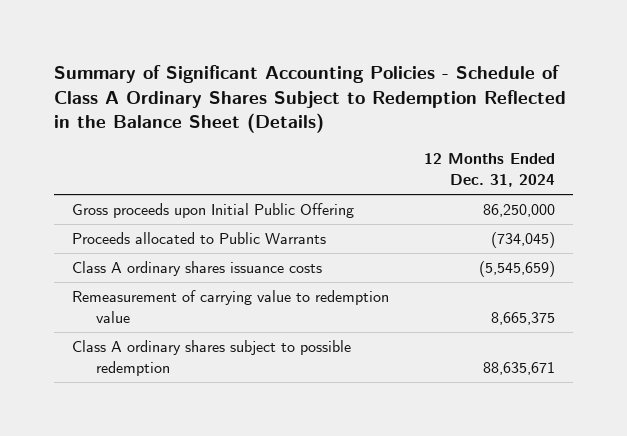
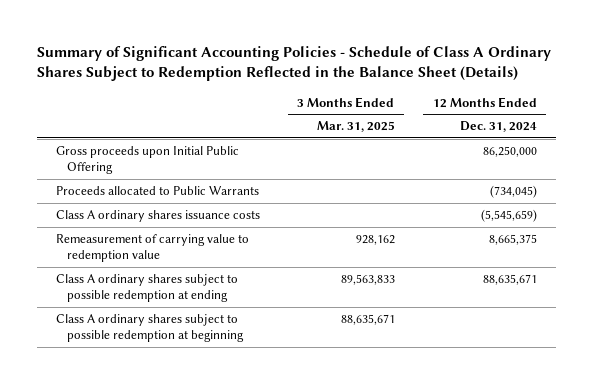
- | 12 Months Ended Dec. 31, 2024
+ | 3 Months Ended Mar. 31, 2025 | 12 Months Ended Dec. 31, 2024
- Class A ordinary shares subject to possible redemption | 88,635,671
+ Class A ordinary shares subject to possible redemption at ending | 89,563,833 | 88,635,671
+ Class A ordinary shares subject to possible redemption at beginning | 88,635,671 |

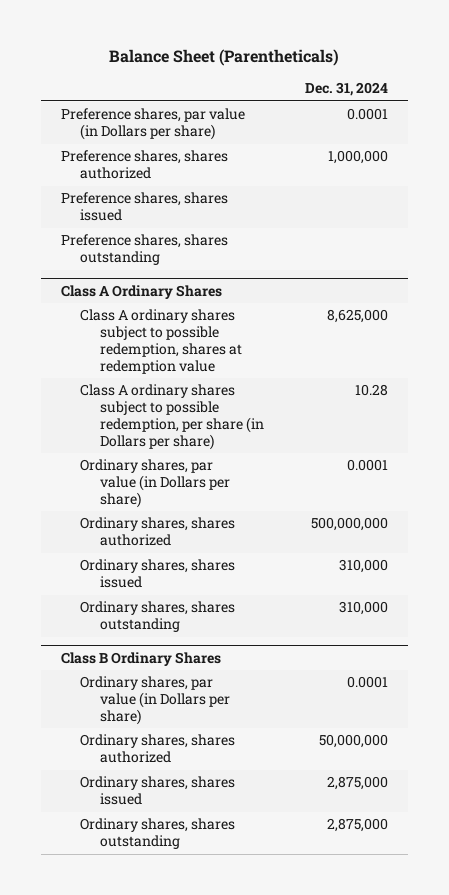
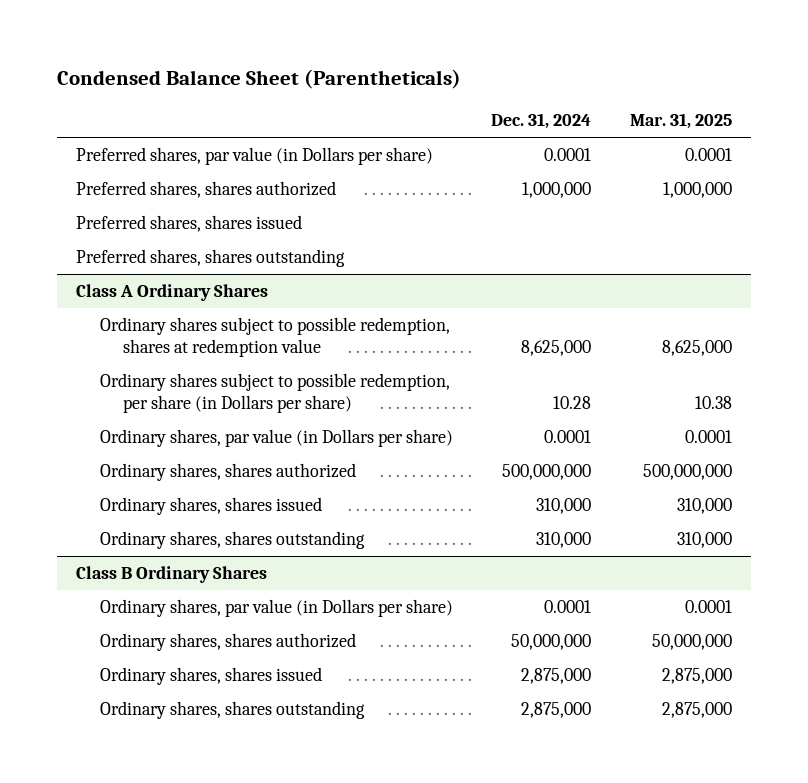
- Balance Sheet (Parentheticals)
+ Condensed Balance Sheet (Parentheticals)
- | Dec. 31, 2024
+ | Dec. 31, 2024 | Mar. 31, 2025
- Preference shares, par value (in Dollars per share) | 0.0001
- Preference shares, shares authorized | 1,000,000
- Preference shares, shares issued
- Preference shares, shares outstanding
+ Preferred shares, par value (in Dollars per share) | 0.0001 | 0.0001
+ Preferred shares, shares authorized | 1,000,000 | 1,000,000
+ Preferred shares, shares issued
+ Preferred shares, shares outstanding
@ Class A Ordinary Shares
- Class A ordinary shares subject to possible redemption, shares at redemption value | 8,625,000
- Class A ordinary shares subject to possible redemption, per share (in Dollars per share) | 10.28
+ Ordinary shares subject to possible redemption, shares at redemption value | 8,625,000 | 8,625,000
+ Ordinary shares subject to possible redemption, per share (in Dollars per share) | 10.28 | 10.38

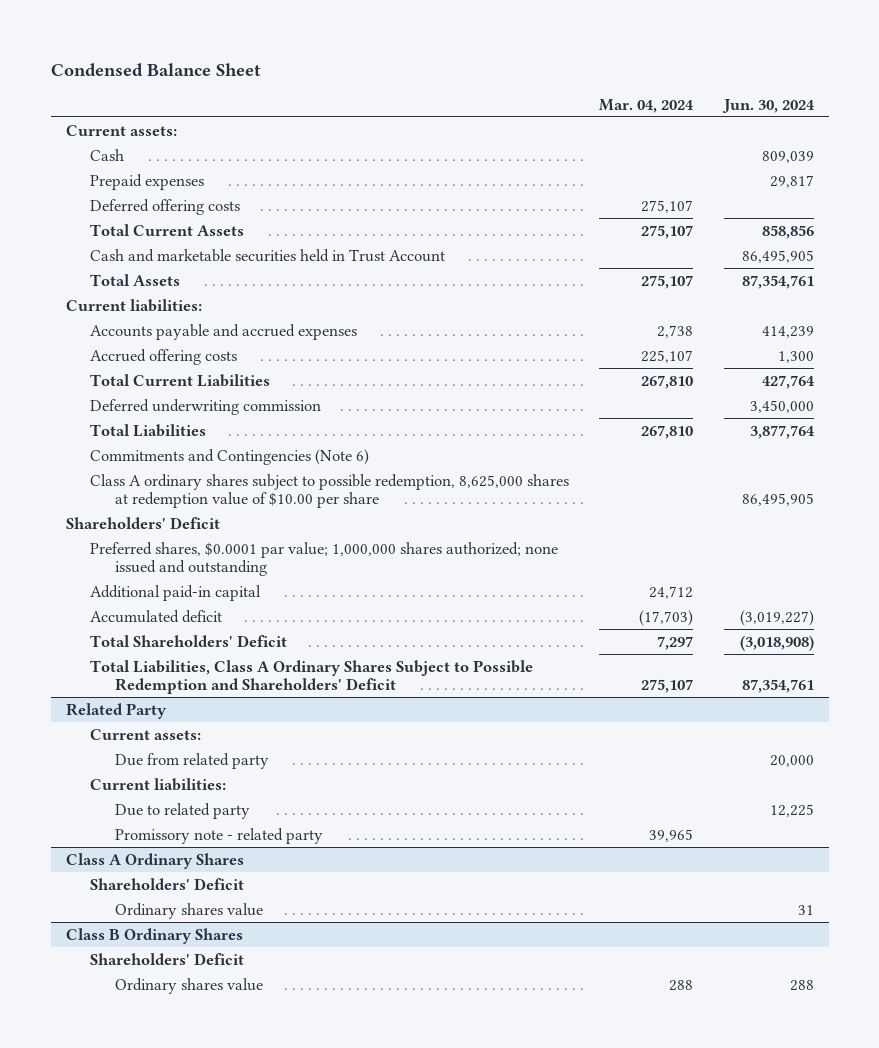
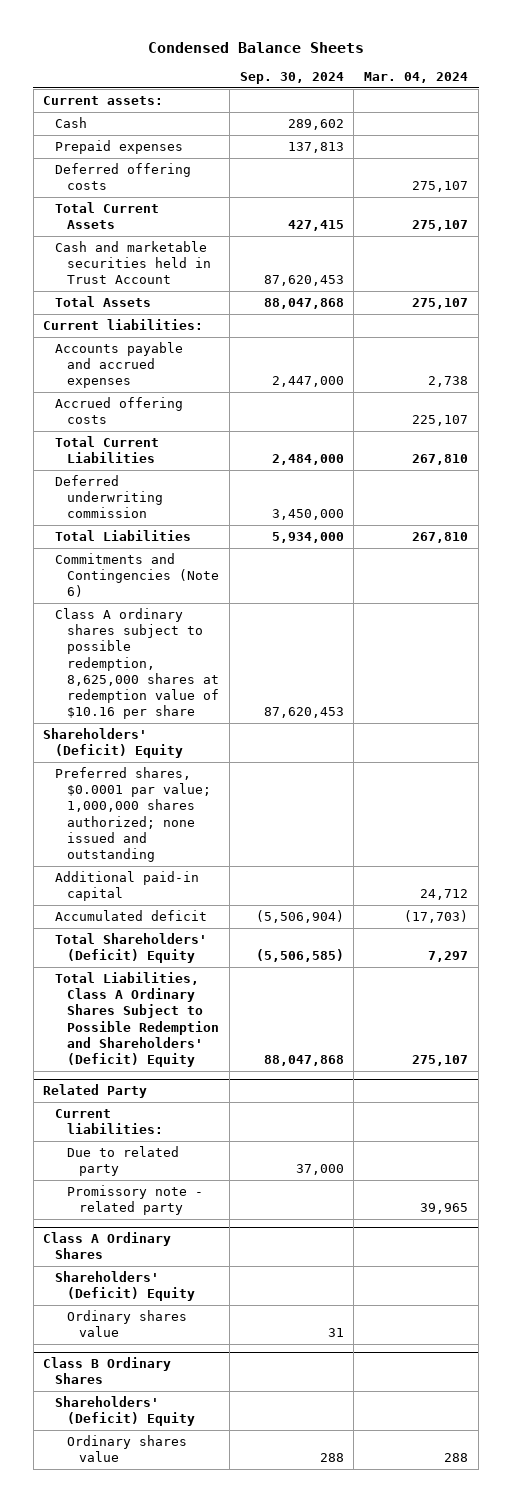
- Condensed Balance Sheet
+ Condensed Balance Sheets
- | Mar. 04, 2024 | Jun. 30, 2024
+ | Sep. 30, 2024 | Mar. 04, 2024
- Class A ordinary shares subject to possible redemption, 8,625,000 shares at redemption value of $10.00 per share | | 86,495,905
- Shareholders' Deficit
+ Class A ordinary shares subject to possible redemption, 8,625,000 shares at redemption value of $10.16 per share | 87,620,453 |
+ Shareholders' (Deficit) Equity
- Total Shareholders' Deficit | 7,297 | (3,018,908)
- Total Liabilities, Class A Ordinary Shares Subject to Possible Redemption and Shareholders' Deficit | 275,107 | 87,354,761
+ Total Shareholders' (Deficit) Equity | (5,506,585) | 7,297
+ Total Liabilities, Class A Ordinary Shares Subject to Possible Redemption and Shareholders' (Deficit) Equity | 88,047,868 | 275,107
@ Related Party
- Current assets:
- Due from related party | | 20,000
@ Class A Ordinary Shares
- Shareholders' Deficit
+ Shareholders' (Deficit) Equity
@ Class B Ordinary Shares
- Shareholders' Deficit
+ Shareholders' (Deficit) Equity

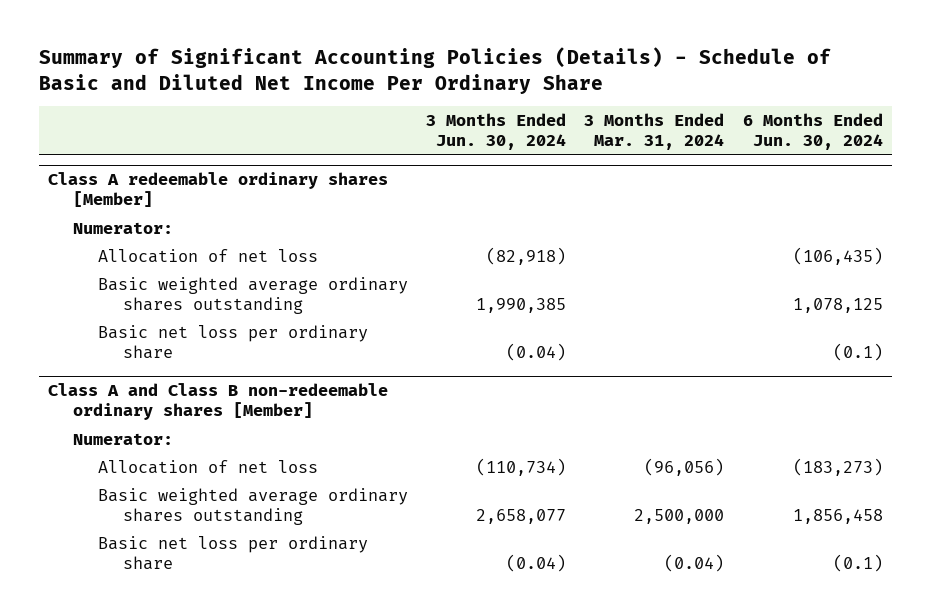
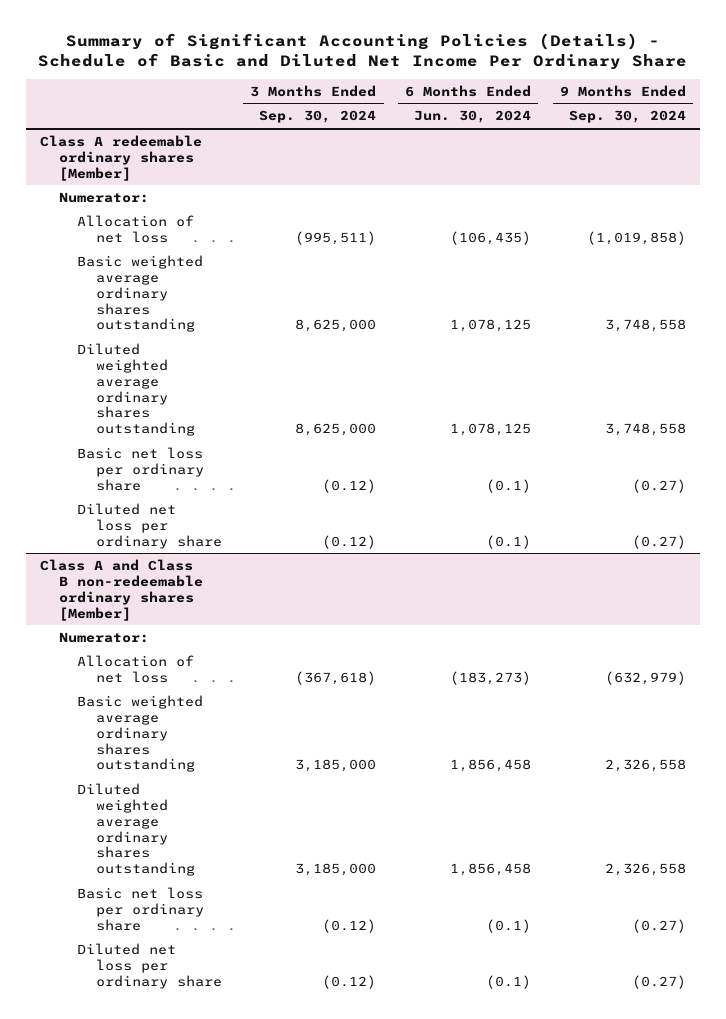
- | 3 Months Ended Jun. 30, 2024 | 3 Months Ended Mar. 31, 2024 | 6 Months Ended Jun. 30, 2024
+ | 3 Months Ended Sep. 30, 2024 | 6 Months Ended Jun. 30, 2024 | 9 Months Ended Sep. 30, 2024
@ Class A redeemable ordinary shares [Member]
+ Diluted weighted average ordinary shares outstanding | 8,625,000 | 1,078,125 | 3,748,558
+ Diluted net loss per ordinary share | (0.12) | (0.1) | (0.27)
@ Class A and Class B non-redeemable ordinary shares [Member]
+ Diluted weighted average ordinary shares outstanding | 3,185,000 | 1,856,458 | 2,326,558
+ Diluted net loss per ordinary share | (0.12) | (0.1) | (0.27)

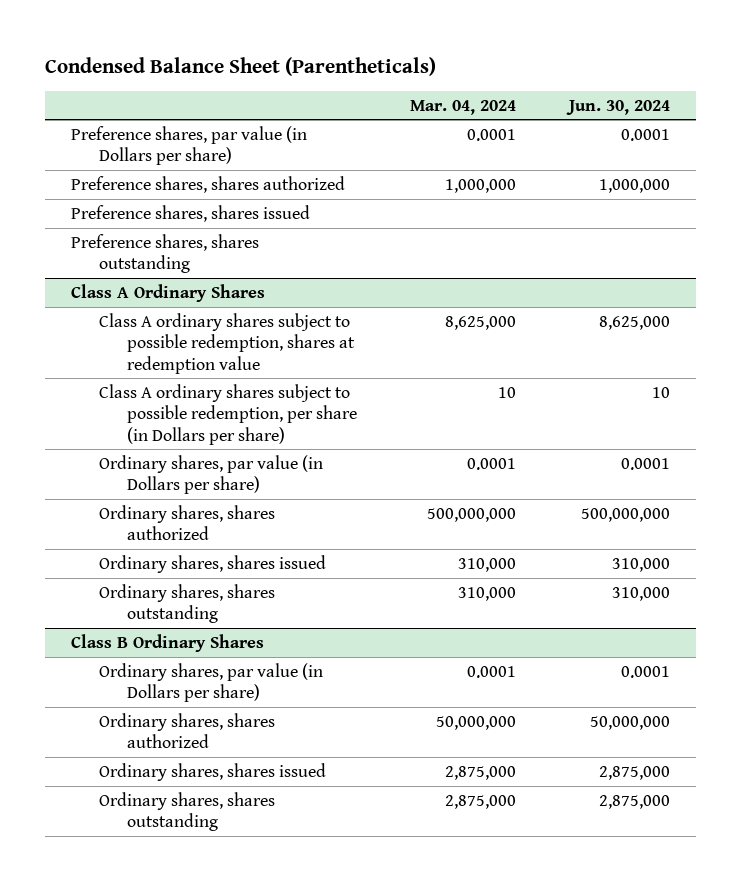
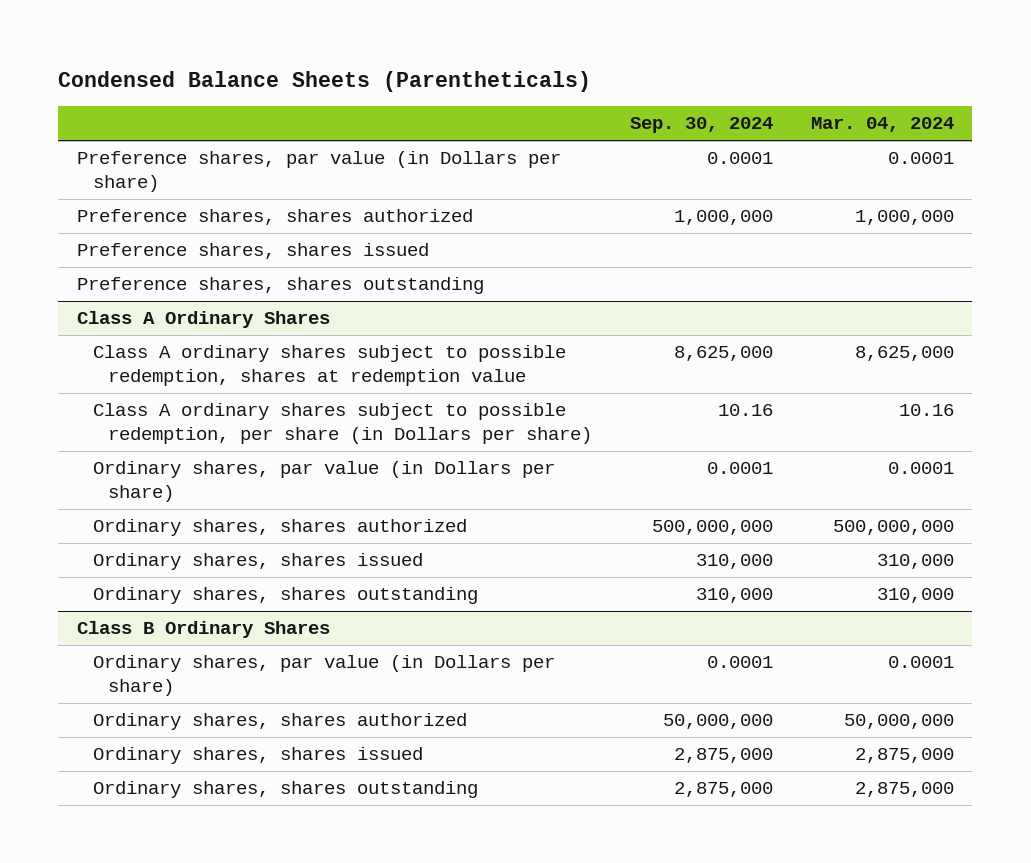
- Condensed Balance Sheet (Parentheticals)
+ Condensed Balance Sheets (Parentheticals)
- | Mar. 04, 2024 | Jun. 30, 2024
+ | Sep. 30, 2024 | Mar. 04, 2024
@ Class A Ordinary Shares
- Class A ordinary shares subject to possible redemption, per share (in Dollars per share) | 10 | 10
+ Class A ordinary shares subject to possible redemption, per share (in Dollars per share) | 10.16 | 10.16

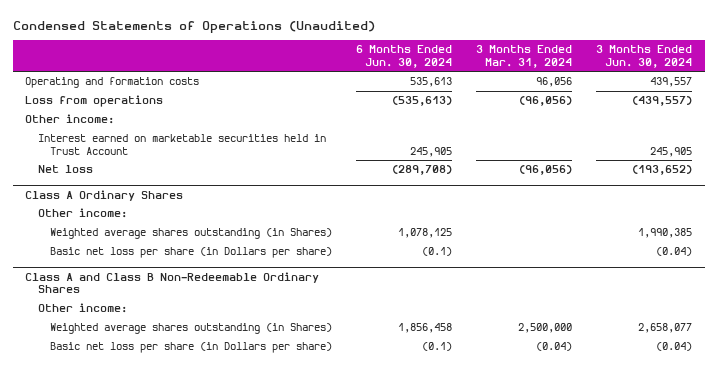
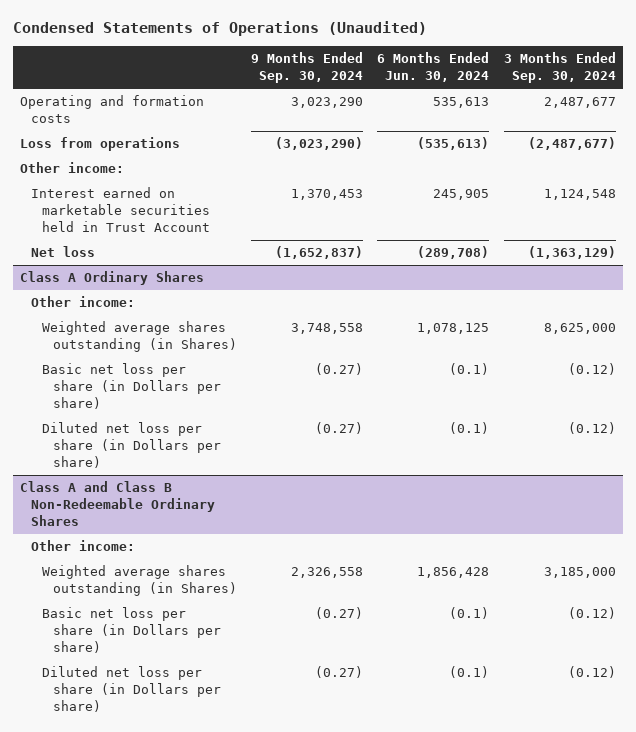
- | 6 Months Ended Jun. 30, 2024 | 3 Months Ended Mar. 31, 2024 | 3 Months Ended Jun. 30, 2024
+ | 9 Months Ended Sep. 30, 2024 | 6 Months Ended Jun. 30, 2024 | 3 Months Ended Sep. 30, 2024
@ Class A Ordinary Shares
+ Diluted net loss per share (in Dollars per share) | (0.27) | (0.1) | (0.12)
@ Class A and Class B Non-Redeemable Ordinary Shares
- Weighted average shares outstanding (in Shares) | 1,856,458 | 2,500,000 | 2,658,077
+ Weighted average shares outstanding (in Shares) | 2,326,558 | 1,856,428 | 3,185,000
+ Diluted net loss per share (in Dollars per share) | (0.27) | (0.1) | (0.12)

